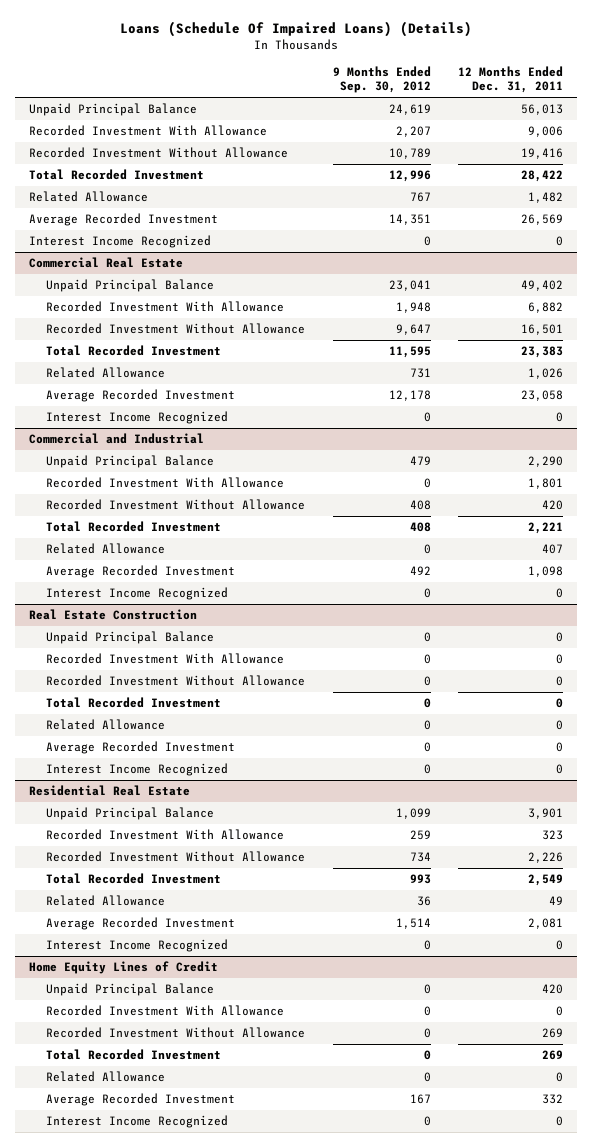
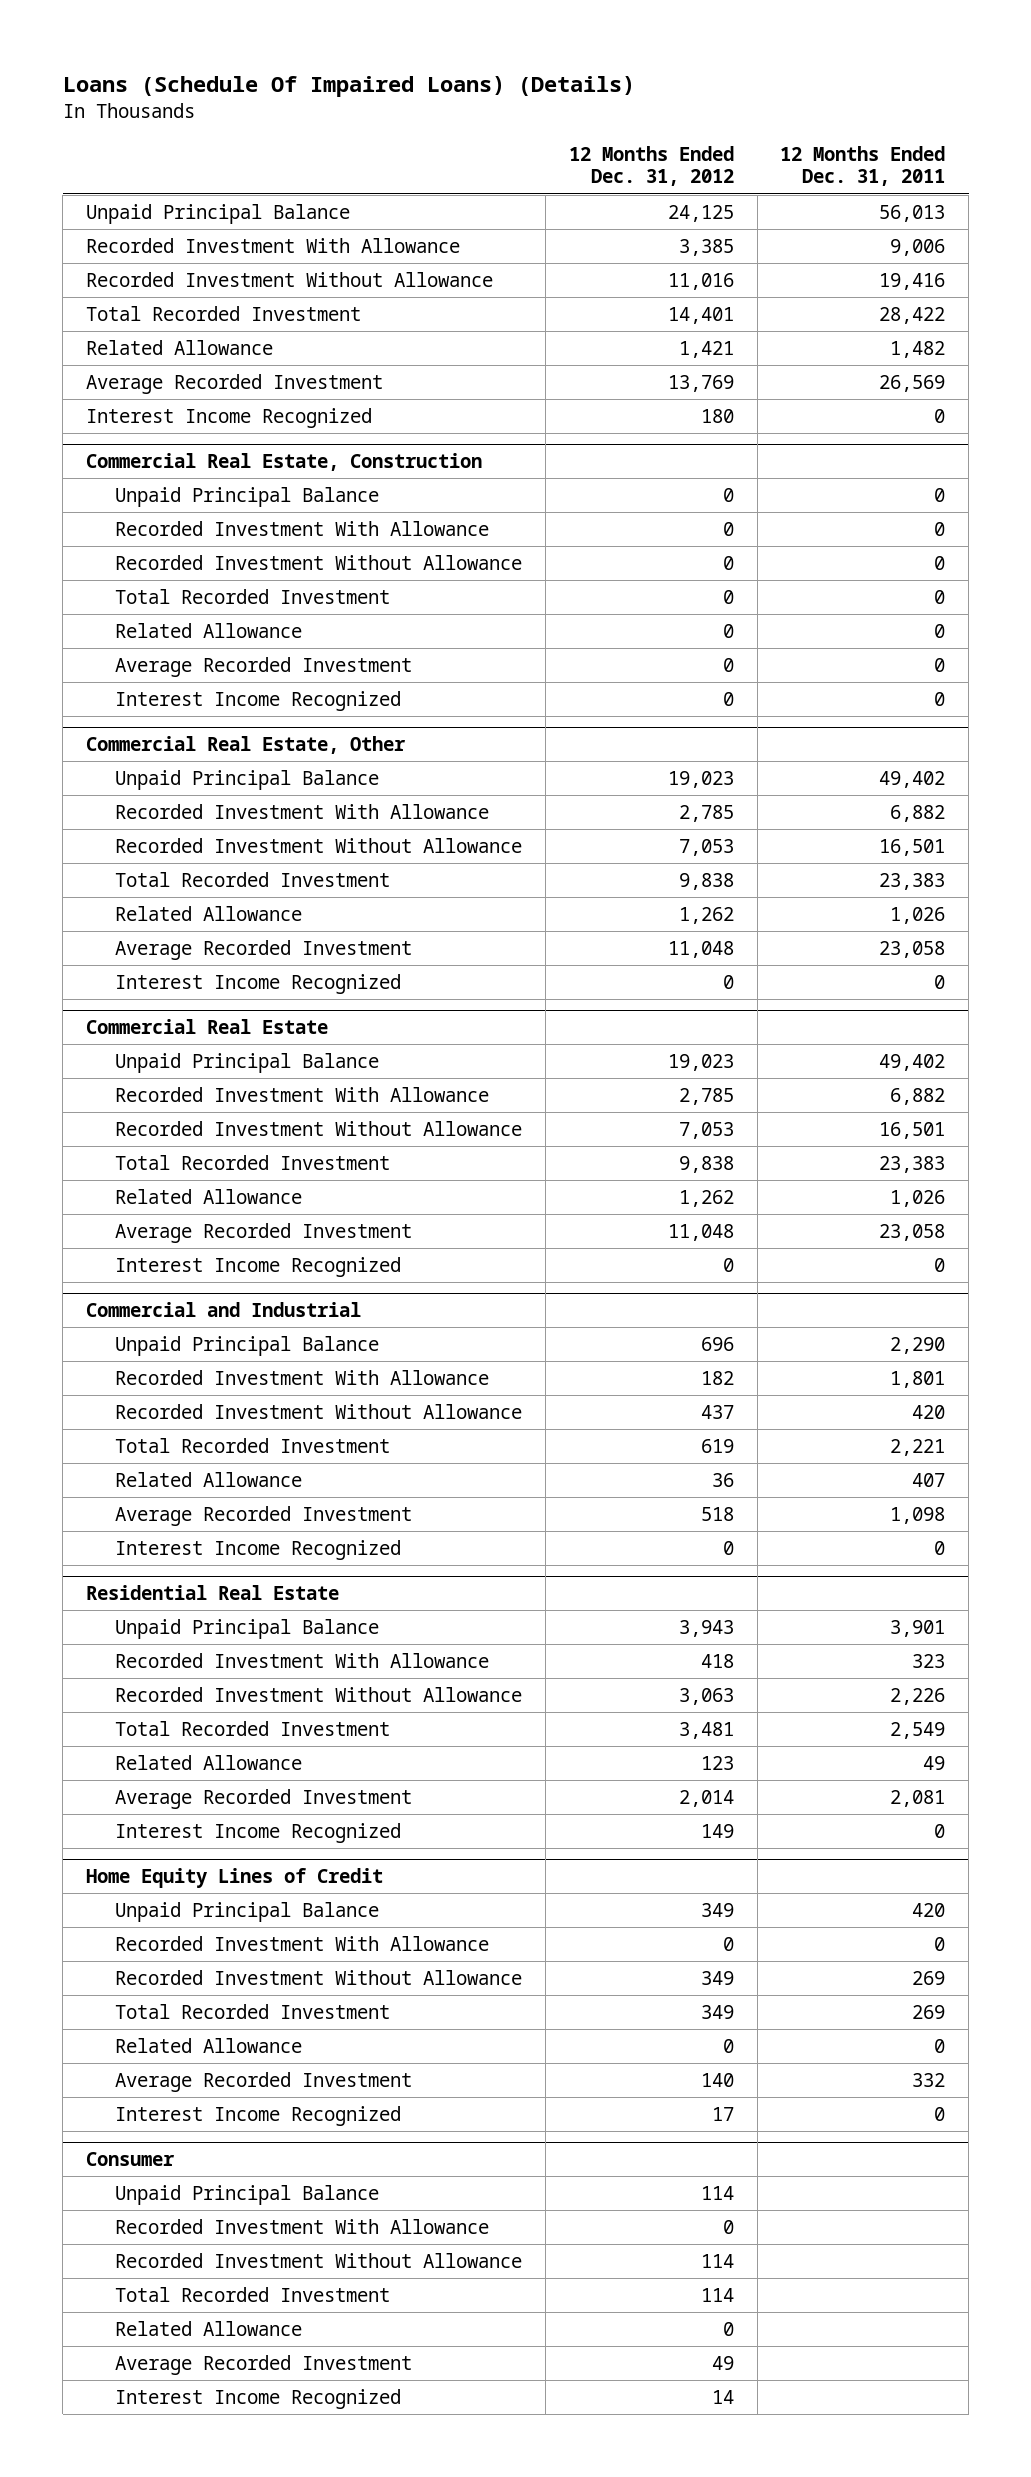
- | 9 Months Ended Sep. 30, 2012 | 12 Months Ended Dec. 31, 2011
+ | 12 Months Ended Dec. 31, 2012 | 12 Months Ended Dec. 31, 2011
+ Commercial Real Estate, Construction
+ Unpaid Principal Balance | 0 | 0
+ Recorded Investment With Allowance | 0 | 0
+ Recorded Investment Without Allowance | 0 | 0
+ Total Recorded Investment | 0 | 0
+ Related Allowance | 0 | 0
+ Average Recorded Investment | 0 | 0
+ Interest Income Recognized | 0 | 0
+ Commercial Real Estate, Other
+ Unpaid Principal Balance | 19,023 | 49,402
+ Recorded Investment With Allowance | 2,785 | 6,882
+ Recorded Investment Without Allowance | 7,053 | 16,501
+ Total Recorded Investment | 9,838 | 23,383
+ Related Allowance | 1,262 | 1,026
+ Average Recorded Investment | 11,048 | 23,058
+ Interest Income Recognized | 0 | 0
- Real Estate Construction
- Unpaid Principal Balance | 0 | 0
- Recorded Investment With Allowance | 0 | 0
- Recorded Investment Without Allowance | 0 | 0
- Total Recorded Investment | 0 | 0
- Related Allowance | 0 | 0
- Average Recorded Investment | 0 | 0
- Interest Income Recognized | 0 | 0
+ Consumer
+ Unpaid Principal Balance | 114 |
+ Recorded Investment With Allowance | 0 |
+ Recorded Investment Without Allowance | 114 |
+ Total Recorded Investment | 114 |
+ Related Allowance | 0 |
+ Average Recorded Investment | 49 |
+ Interest Income Recognized | 14 |

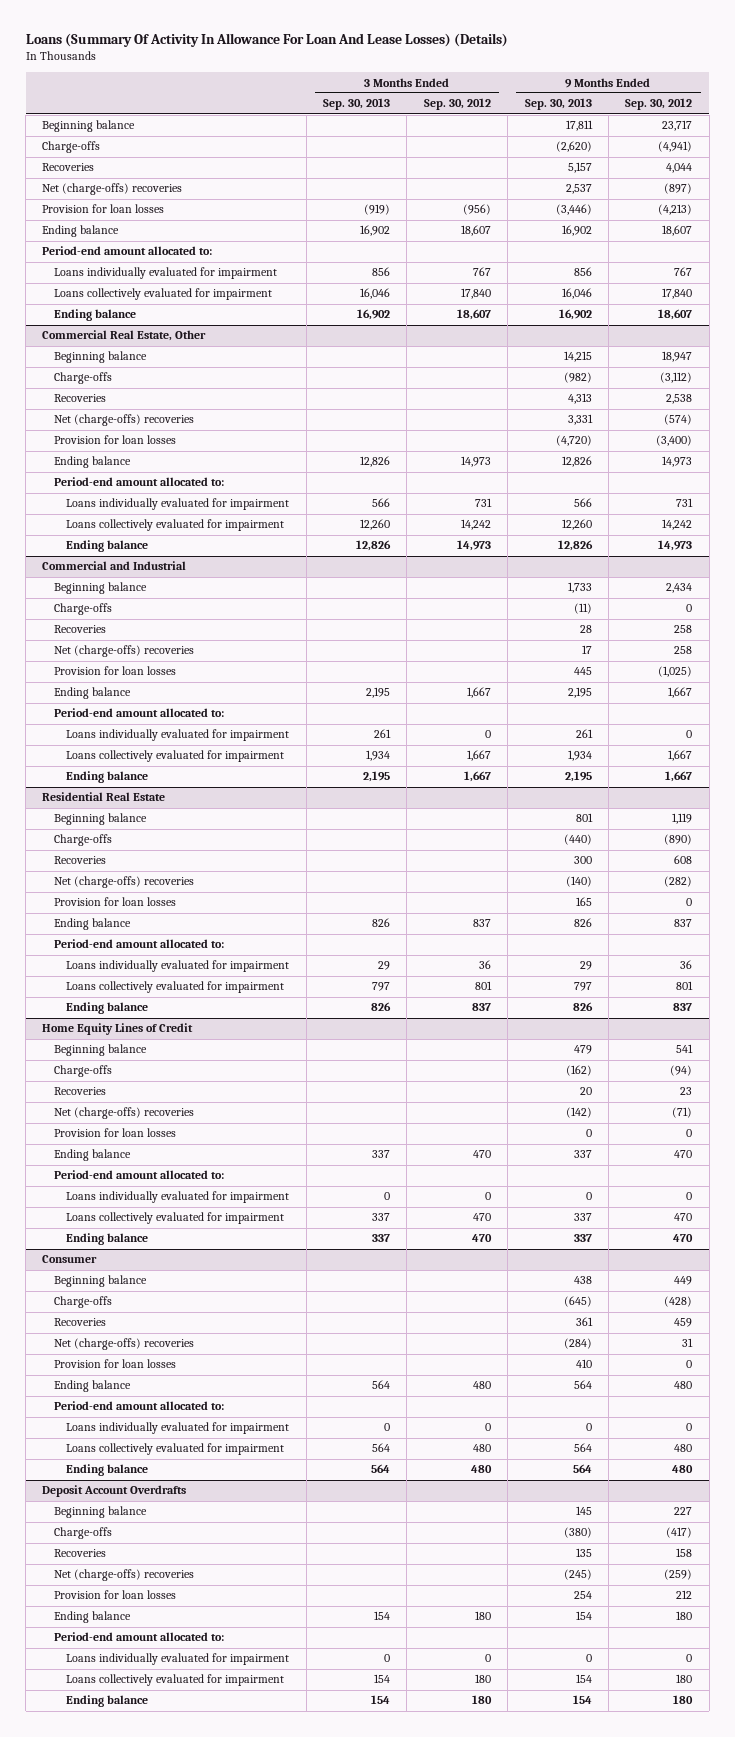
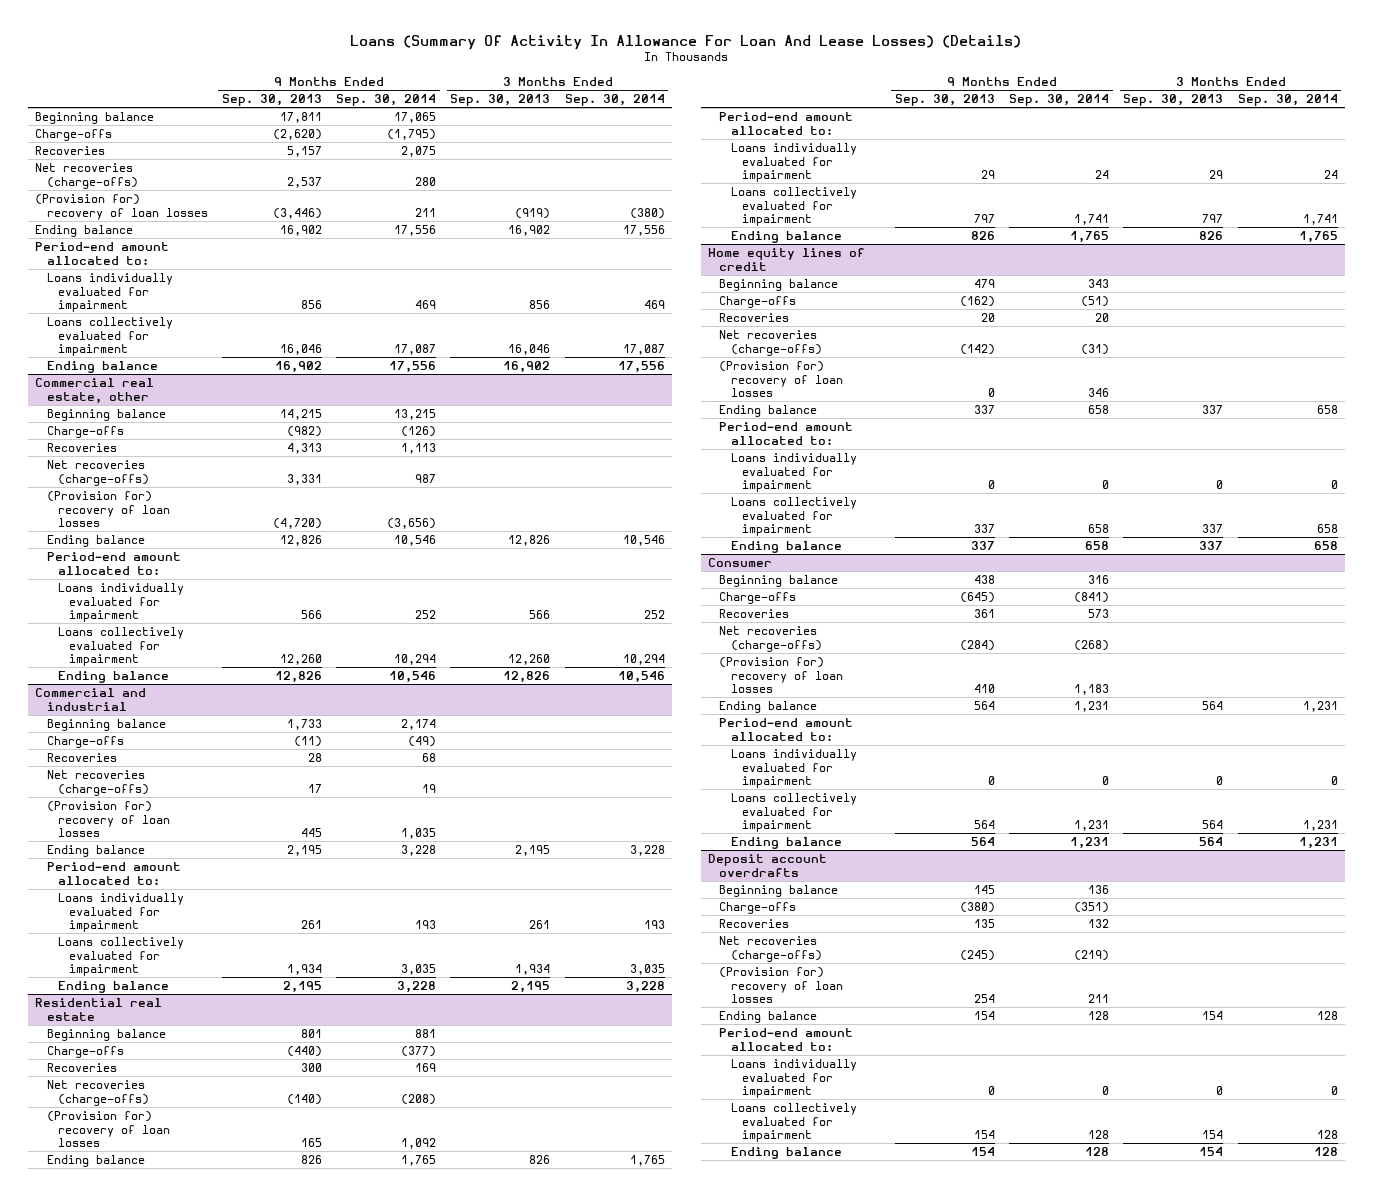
- | 3 Months Ended Sep. 30, 2013 | 3 Months Ended Sep. 30, 2012 | 9 Months Ended Sep. 30, 2013 | 9 Months Ended Sep. 30, 2012
+ | 9 Months Ended Sep. 30, 2013 | 9 Months Ended Sep. 30, 2014 | 3 Months Ended Sep. 30, 2013 | 3 Months Ended Sep. 30, 2014
- Net (charge-offs) recoveries | | | 2,537 | (897)
- Provision for loan losses | (919) | (956) | (3,446) | (4,213)
+ Net recoveries (charge-offs) | 2,537 | 280 | |
+ (Provision for) recovery of loan losses | (3,446) | 211 | (919) | (380)
- Commercial Real Estate, Other
+ Commercial real estate, other
- Net (charge-offs) recoveries | | | 3,331 | (574)
- Provision for loan losses | | | (4,720) | (3,400)
+ Net recoveries (charge-offs) | 3,331 | 987 | |
+ (Provision for) recovery of loan losses | (4,720) | (3,656) | |
- Commercial and Industrial
+ Commercial and industrial
- Net (charge-offs) recoveries | | | 17 | 258
- Provision for loan losses | | | 445 | (1,025)
+ Net recoveries (charge-offs) | 17 | 19 | |
+ (Provision for) recovery of loan losses | 445 | 1,035 | |
- Residential Real Estate
+ Residential real estate
- Net (charge-offs) recoveries | | | (140) | (282)
- Provision for loan losses | | | 165 | 0
+ Net recoveries (charge-offs) | (140) | (208) | |
+ (Provision for) recovery of loan losses | 165 | 1,092 | |
- Home Equity Lines of Credit
+ Home equity lines of credit
- Net (charge-offs) recoveries | | | (142) | (71)
- Provision for loan losses | | | 0 | 0
+ Net recoveries (charge-offs) | (142) | (31) | |
+ (Provision for) recovery of loan losses | 0 | 346 | |
@ Consumer
- Net (charge-offs) recoveries | | | (284) | 31
- Provision for loan losses | | | 410 | 0
+ Net recoveries (charge-offs) | (284) | (268) | |
+ (Provision for) recovery of loan losses | 410 | 1,183 | |
- Deposit Account Overdrafts
+ Deposit account overdrafts
- Net (charge-offs) recoveries | | | (245) | (259)
- Provision for loan losses | | | 254 | 212
+ Net recoveries (charge-offs) | (245) | (219) | |
+ (Provision for) recovery of loan losses | 254 | 211 | |

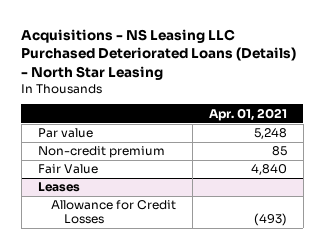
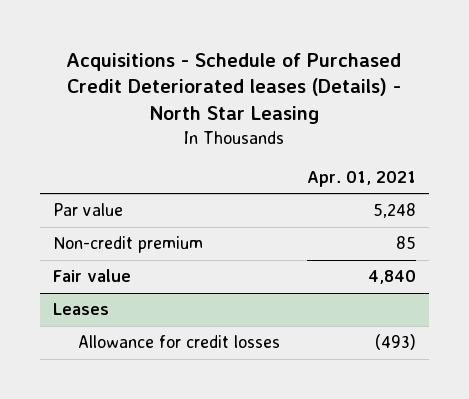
- Acquisitions - NS Leasing LLC Purchased Deteriorated Loans (Details) - North Star Leasing
+ Acquisitions - Schedule of Purchased Credit Deteriorated leases (Details) - North Star Leasing
- Fair Value | 4,840
+ Fair value | 4,840
@ Leases
- Allowance for Credit Losses | (493)
+ Allowance for credit losses | (493)

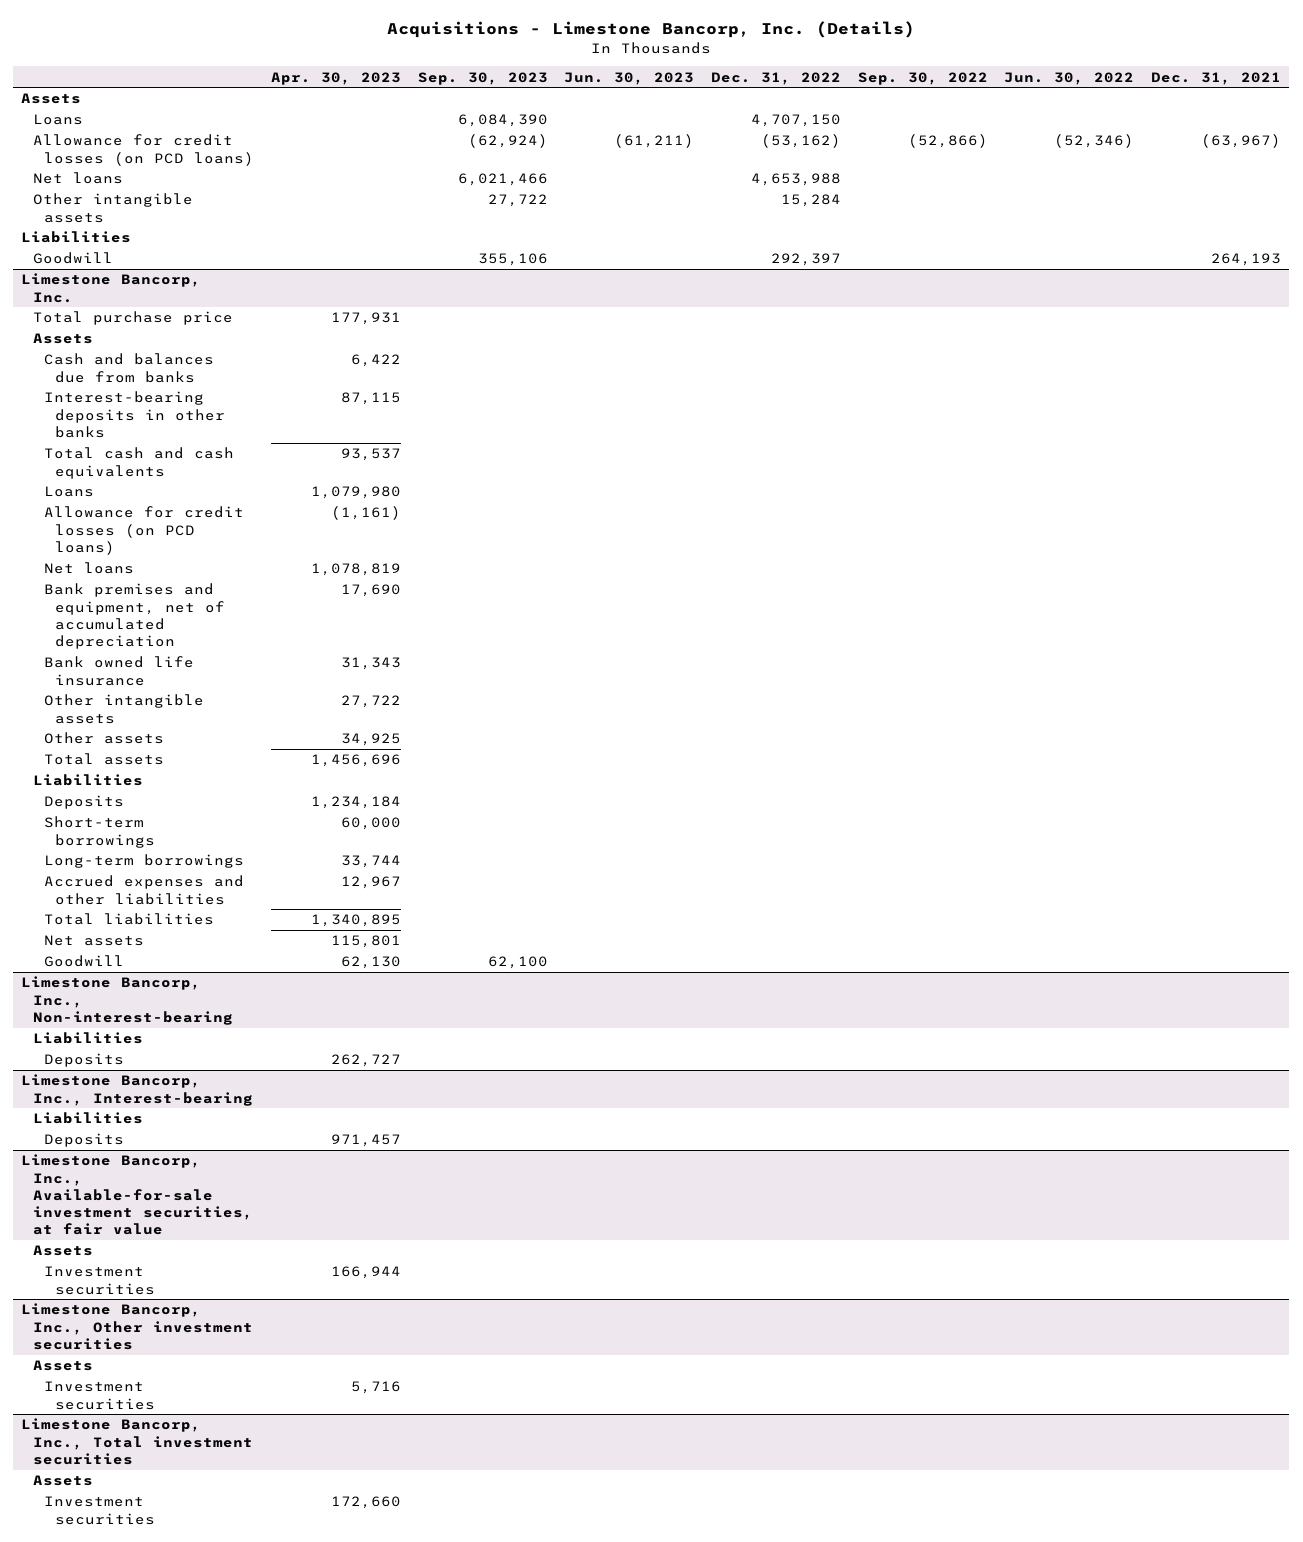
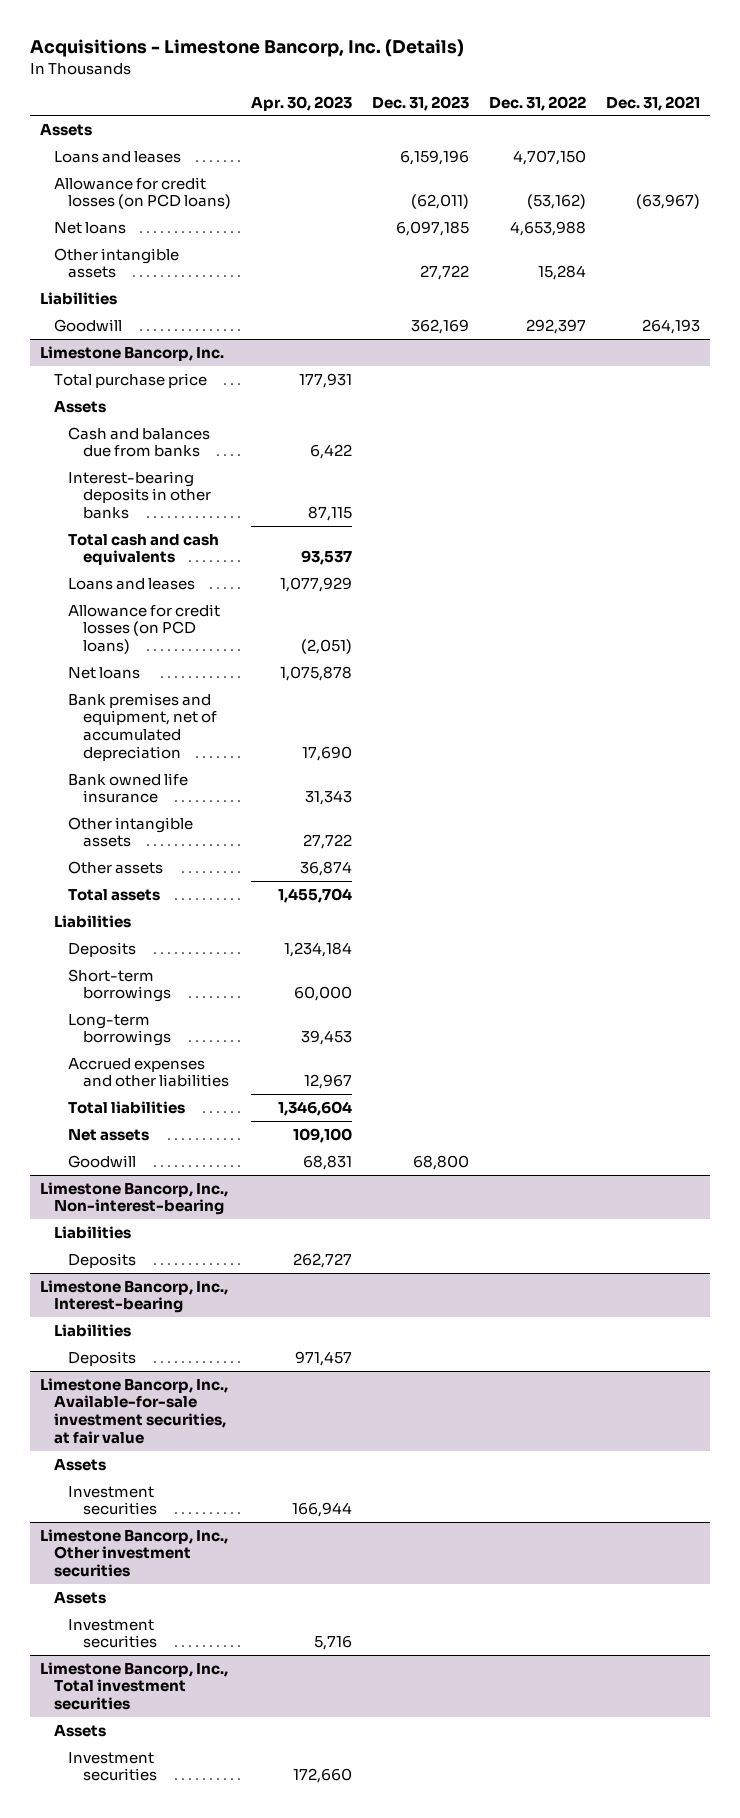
- | Apr. 30, 2023 | Sep. 30, 2023 | Jun. 30, 2023 | Dec. 31, 2022 | Sep. 30, 2022 | Jun. 30, 2022 | Dec. 31, 2021
+ | Apr. 30, 2023 | Dec. 31, 2023 | Dec. 31, 2022 | Dec. 31, 2021
- Loans | | 6,084,390 | | 4,707,150 | | |
+ Loans and leases | | 6,159,196 | 4,707,150 |
@ Limestone Bancorp, Inc.
- Loans | 1,079,980 | | | | | |
- Allowance for credit losses (on PCD loans) | (1,161) | | | | | |
- Net loans | 1,078,819 | | | | | |
+ Loans and leases | 1,077,929 | | |
+ Allowance for credit losses (on PCD loans) | (2,051) | | |
+ Net loans | 1,075,878 | | |
- Other assets | 34,925 | | | | | |
- Total assets | 1,456,696 | | | | | |
+ Other assets | 36,874 | | |
+ Total assets | 1,455,704 | | |
- Long-term borrowings | 33,744 | | | | | |
+ Long-term borrowings | 39,453 | | |
- Total liabilities | 1,340,895 | | | | | |
- Net assets | 115,801 | | | | | |
- Goodwill | 62,130 | 62,100 | | | | |
+ Total liabilities | 1,346,604 | | |
+ Net assets | 109,100 | | |
+ Goodwill | 68,831 | 68,800 | |

